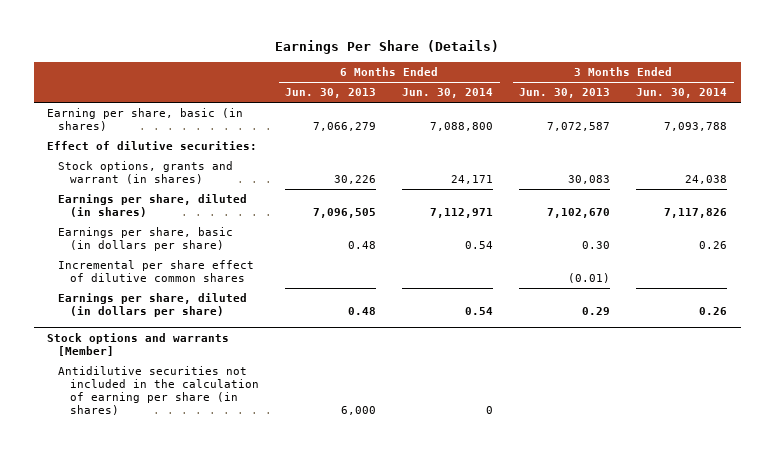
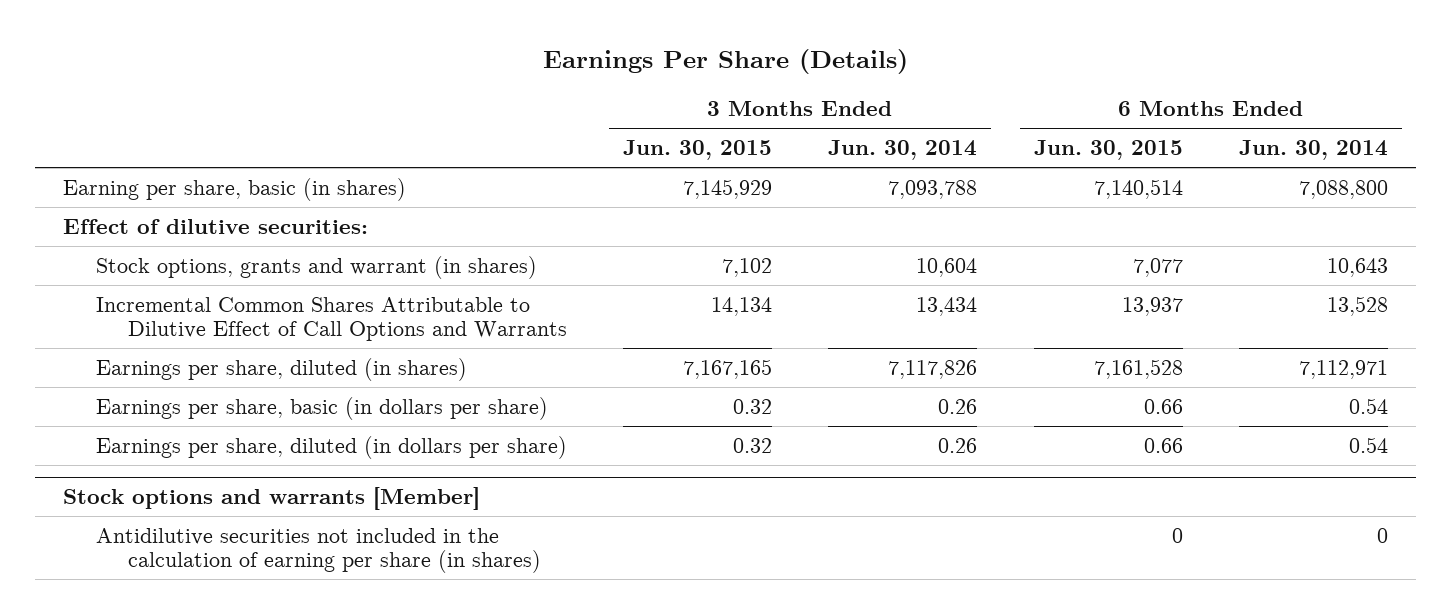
- | 6 Months Ended Jun. 30, 2013 | 6 Months Ended Jun. 30, 2014 | 3 Months Ended Jun. 30, 2013 | 3 Months Ended Jun. 30, 2014
+ | 3 Months Ended Jun. 30, 2015 | 3 Months Ended Jun. 30, 2014 | 6 Months Ended Jun. 30, 2015 | 6 Months Ended Jun. 30, 2014
- Stock options, grants and warrant (in shares) | 30,226 | 24,171 | 30,083 | 24,038
+ Stock options, grants and warrant (in shares) | 7,102 | 10,604 | 7,077 | 10,643
+ Incremental Common Shares Attributable to Dilutive Effect of Call Options and Warrants | 14,134 | 13,434 | 13,937 | 13,528
- Incremental per share effect of dilutive common shares | | | (0.01) |

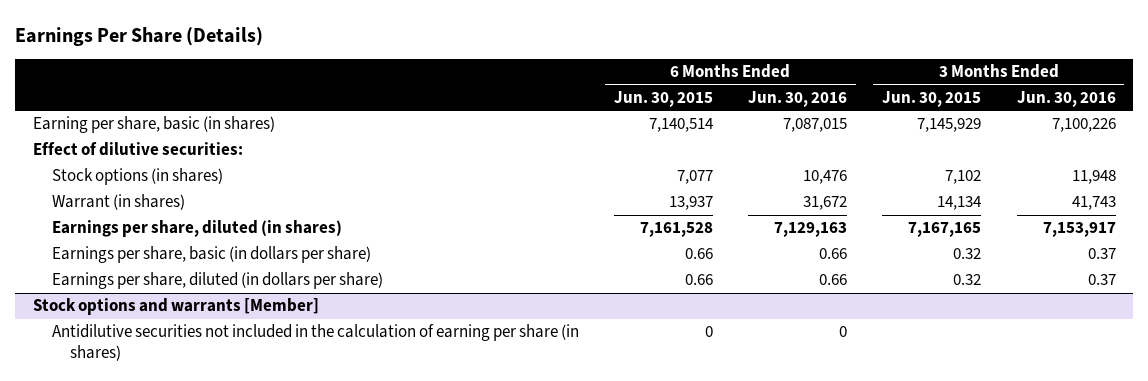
- | 3 Months Ended Jun. 30, 2015 | 3 Months Ended Jun. 30, 2014 | 6 Months Ended Jun. 30, 2015 | 6 Months Ended Jun. 30, 2014
+ | 6 Months Ended Jun. 30, 2015 | 6 Months Ended Jun. 30, 2016 | 3 Months Ended Jun. 30, 2015 | 3 Months Ended Jun. 30, 2016
- Stock options, grants and warrant (in shares) | 7,102 | 10,604 | 7,077 | 10,643
- Incremental Common Shares Attributable to Dilutive Effect of Call Options and Warrants | 14,134 | 13,434 | 13,937 | 13,528
+ Stock options (in shares) | 7,077 | 10,476 | 7,102 | 11,948
+ Warrant (in shares) | 13,937 | 31,672 | 14,134 | 41,743

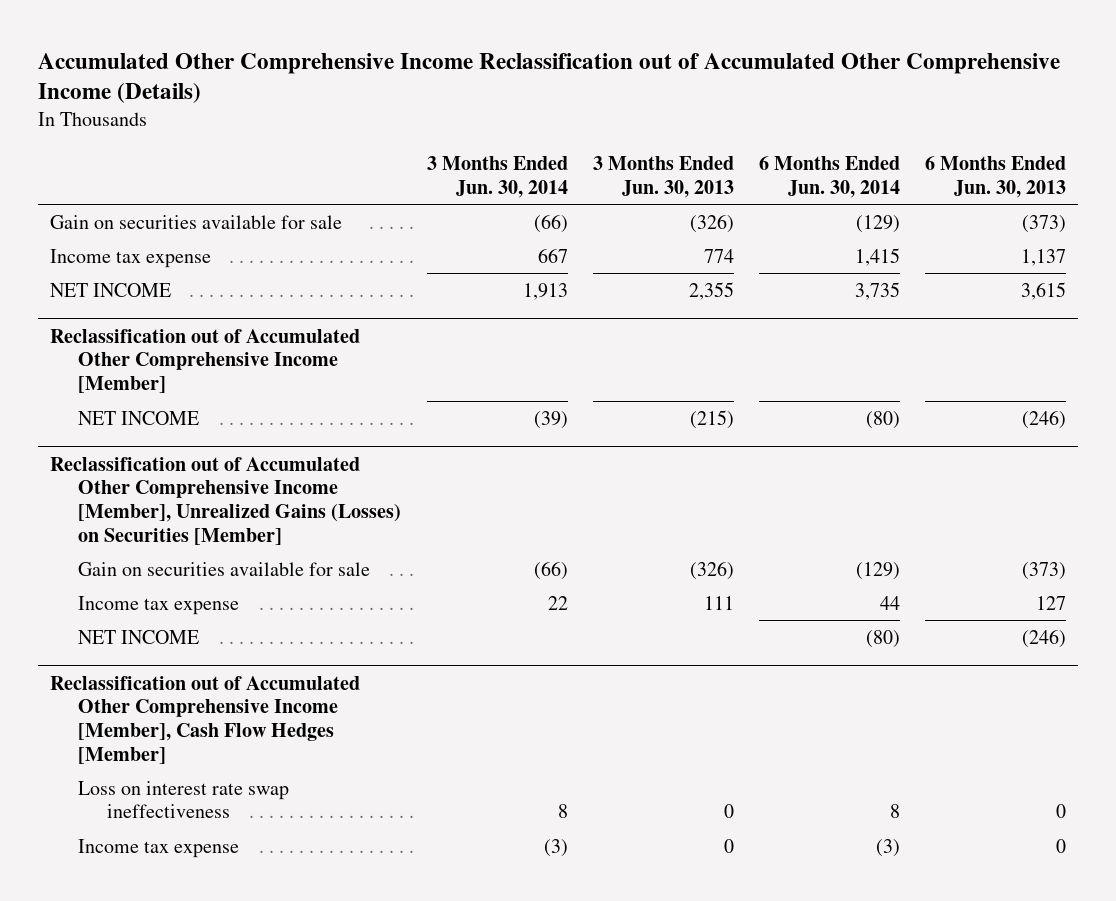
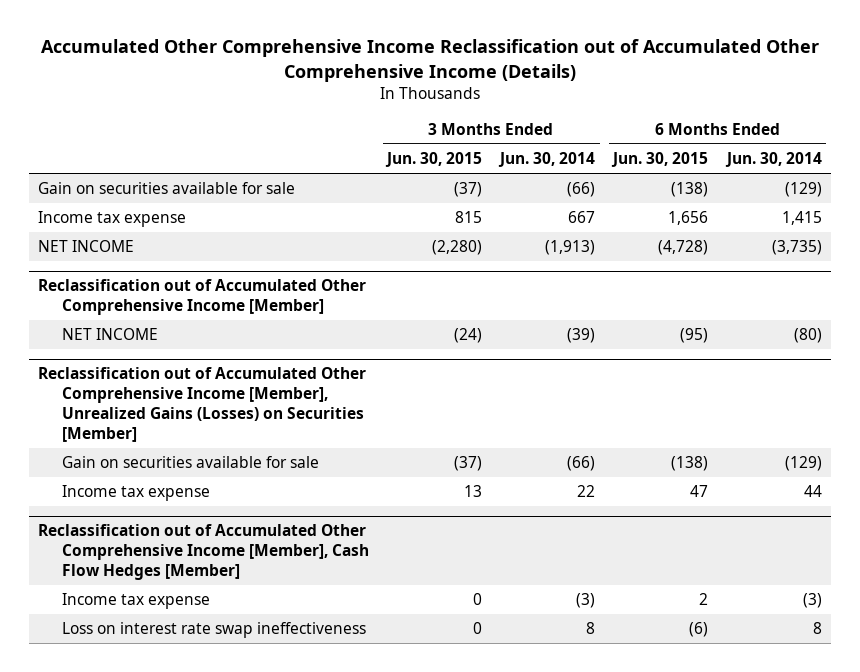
- | 3 Months Ended Jun. 30, 2014 | 3 Months Ended Jun. 30, 2013 | 6 Months Ended Jun. 30, 2014 | 6 Months Ended Jun. 30, 2013
+ | 3 Months Ended Jun. 30, 2015 | 3 Months Ended Jun. 30, 2014 | 6 Months Ended Jun. 30, 2015 | 6 Months Ended Jun. 30, 2014
- NET INCOME | 1,913 | 2,355 | 3,735 | 3,615
+ NET INCOME | (2,280) | (1,913) | (4,728) | (3,735)
@ Reclassification out of Accumulated Other Comprehensive Income [Member], Unrealized Gains (Losses) on Securities [Member]
- NET INCOME | | | (80) | (246)
@ Reclassification out of Accumulated Other Comprehensive Income [Member], Cash Flow Hedges [Member]
moved down: Loss on interest rate swap ineffectiveness | 0 | 8 | (6) | 8

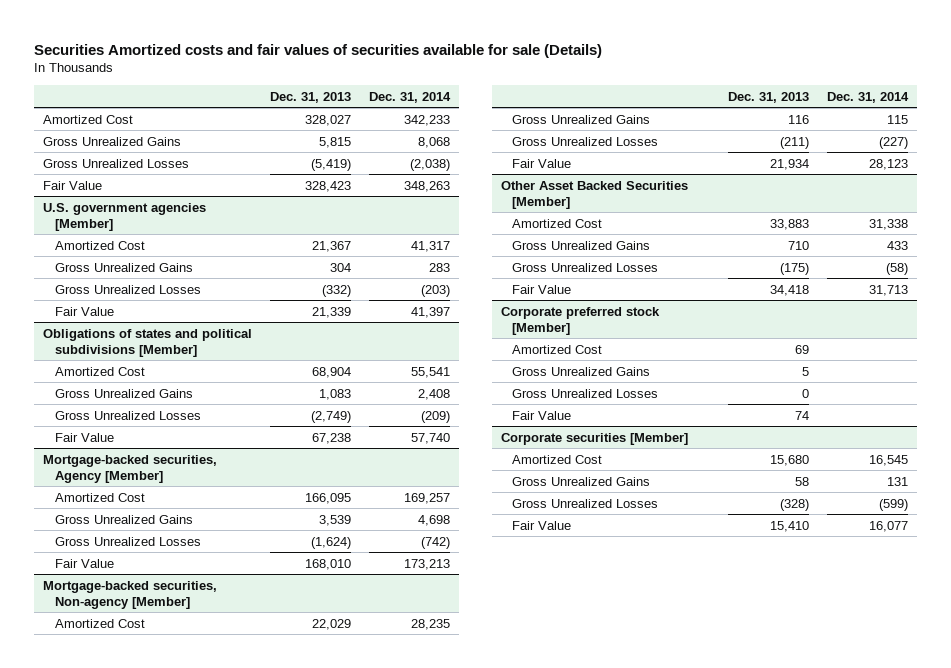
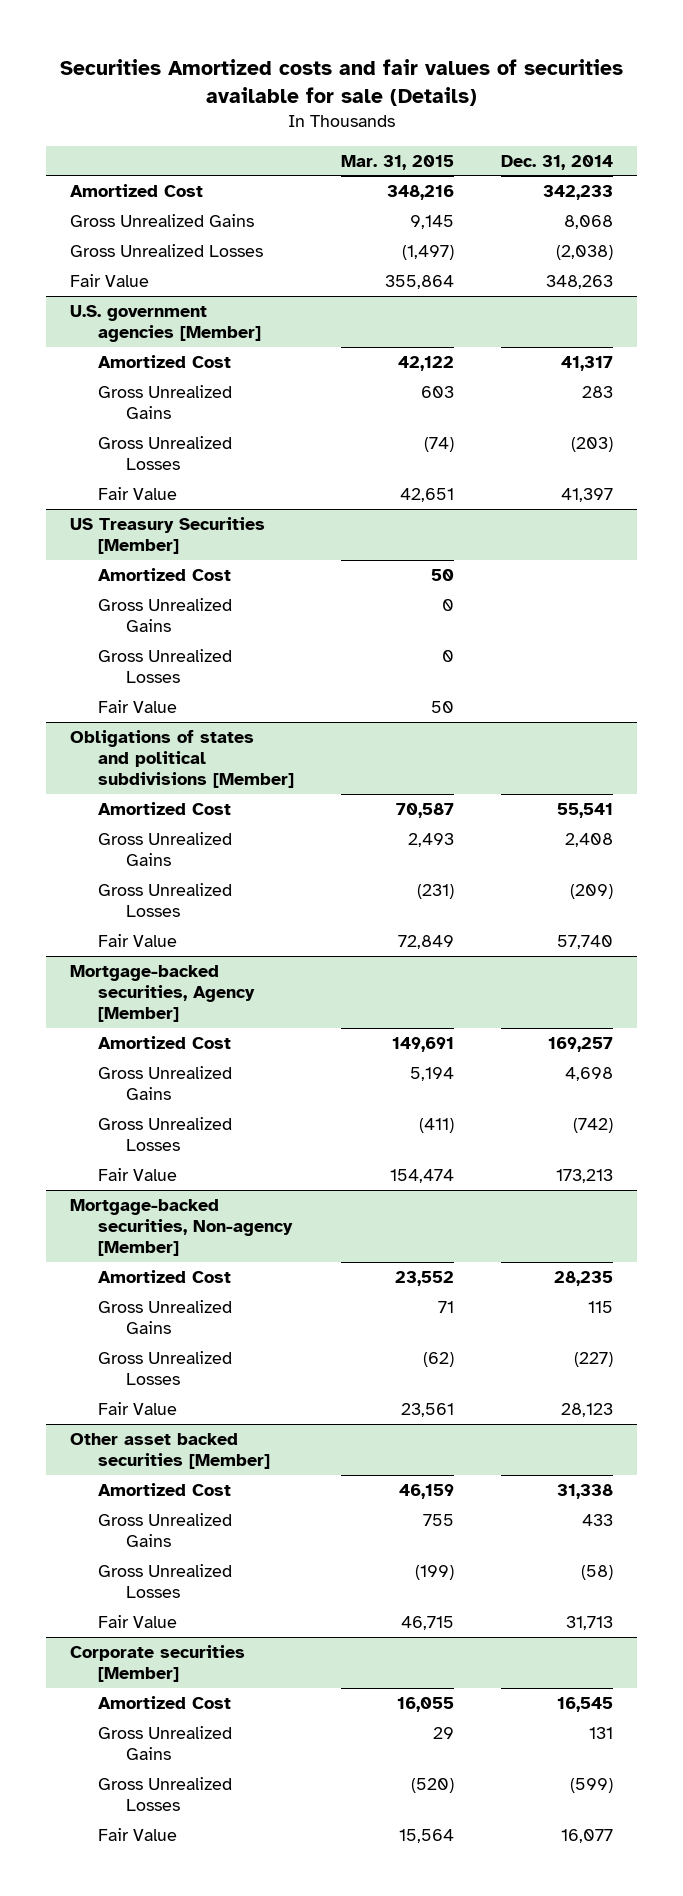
- | Dec. 31, 2013 | Dec. 31, 2014
+ | Mar. 31, 2015 | Dec. 31, 2014
+ US Treasury Securities [Member]
+ Amortized Cost | 50 |
+ Gross Unrealized Gains | 0 |
+ Gross Unrealized Losses | 0 |
+ Fair Value | 50 |
- Other Asset Backed Securities [Member]
+ Other asset backed securities [Member]
- Corporate preferred stock [Member]
- Amortized Cost | 69 |
- Gross Unrealized Gains | 5 |
- Gross Unrealized Losses | 0 |
- Fair Value | 74 |

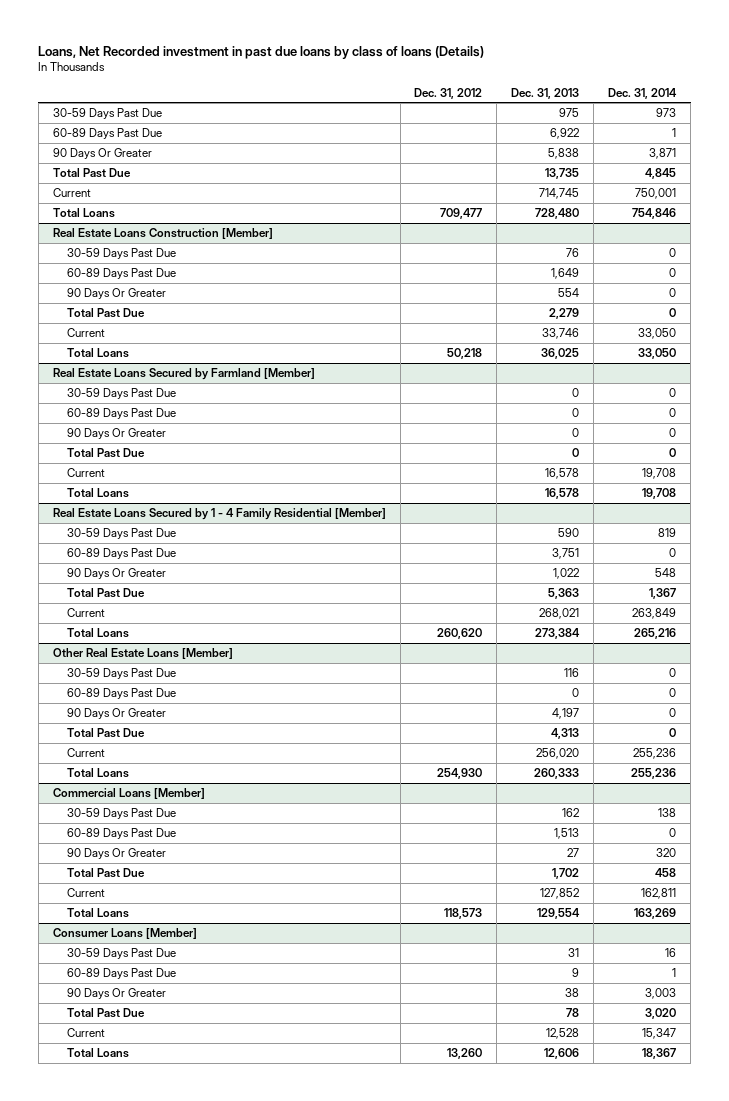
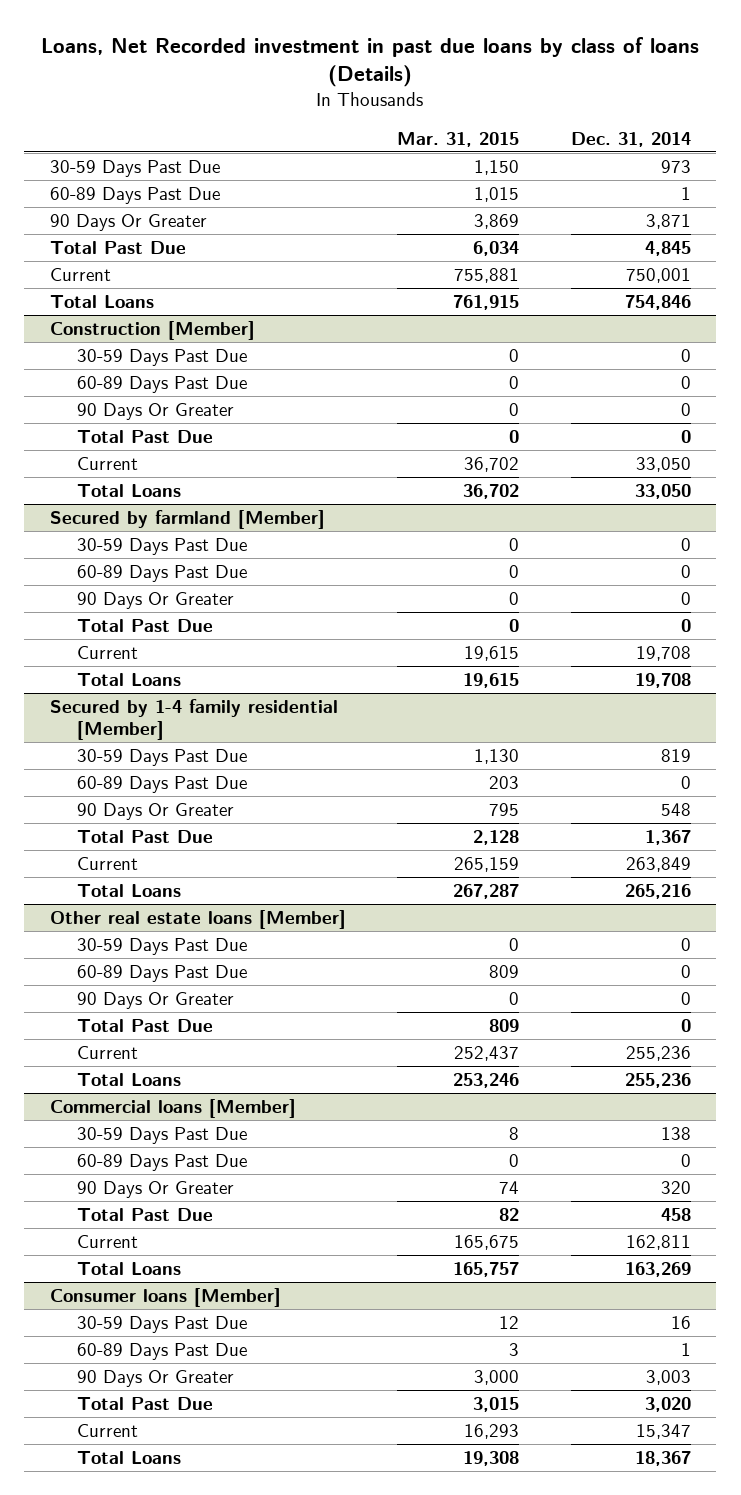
- | Dec. 31, 2012 | Dec. 31, 2013 | Dec. 31, 2014
+ | Mar. 31, 2015 | Dec. 31, 2014
- Real Estate Loans Construction [Member]
+ Construction [Member]
- Real Estate Loans Secured by Farmland [Member]
+ Secured by farmland [Member]
- Real Estate Loans Secured by 1 - 4 Family Residential [Member]
+ Secured by 1-4 family residential [Member]
- Other Real Estate Loans [Member]
+ Other real estate loans [Member]
- Commercial Loans [Member]
+ Commercial loans [Member]
- Consumer Loans [Member]
+ Consumer loans [Member]

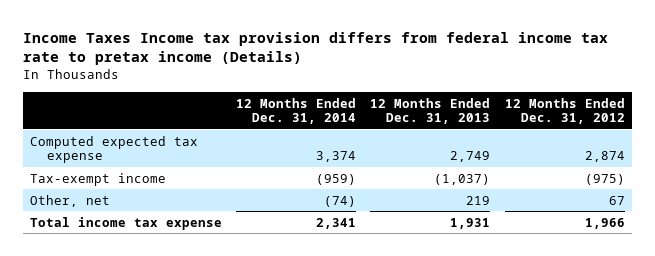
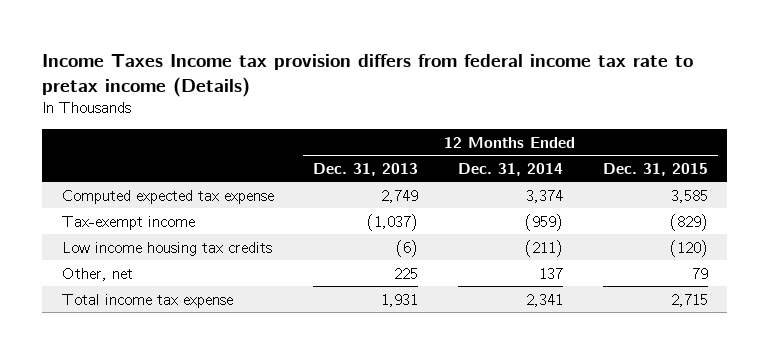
- | 12 Months Ended Dec. 31, 2014 | 12 Months Ended Dec. 31, 2013 | 12 Months Ended Dec. 31, 2012
+ | 12 Months Ended Dec. 31, 2013 | 12 Months Ended Dec. 31, 2014 | 12 Months Ended Dec. 31, 2015
- Other, net | (74) | 219 | 67
+ Low income housing tax credits | (6) | (211) | (120)
+ Other, net | 225 | 137 | 79

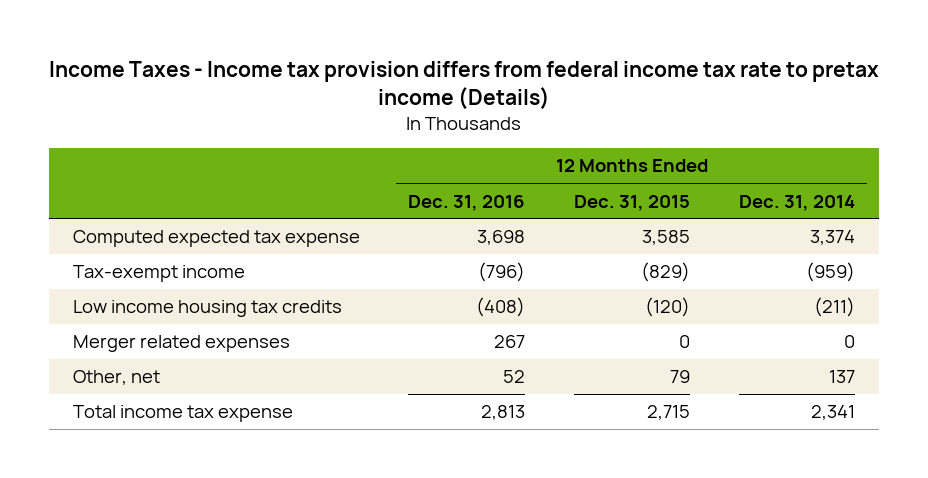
- Income Taxes Income tax provision differs from federal income tax rate to pretax income (Details)
+ Income Taxes - Income tax provision differs from federal income tax rate to pretax income (Details)
- | 12 Months Ended Dec. 31, 2013 | 12 Months Ended Dec. 31, 2014 | 12 Months Ended Dec. 31, 2015
+ | 12 Months Ended Dec. 31, 2016 | 12 Months Ended Dec. 31, 2015 | 12 Months Ended Dec. 31, 2014
+ Merger related expenses | 267 | 0 | 0

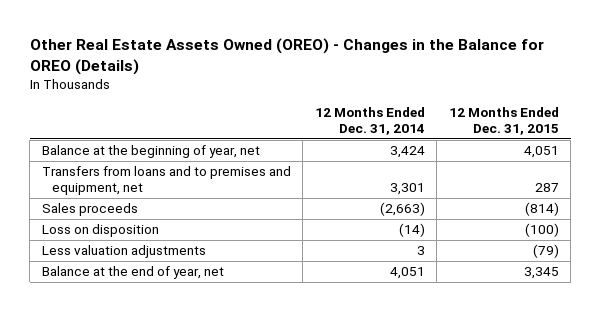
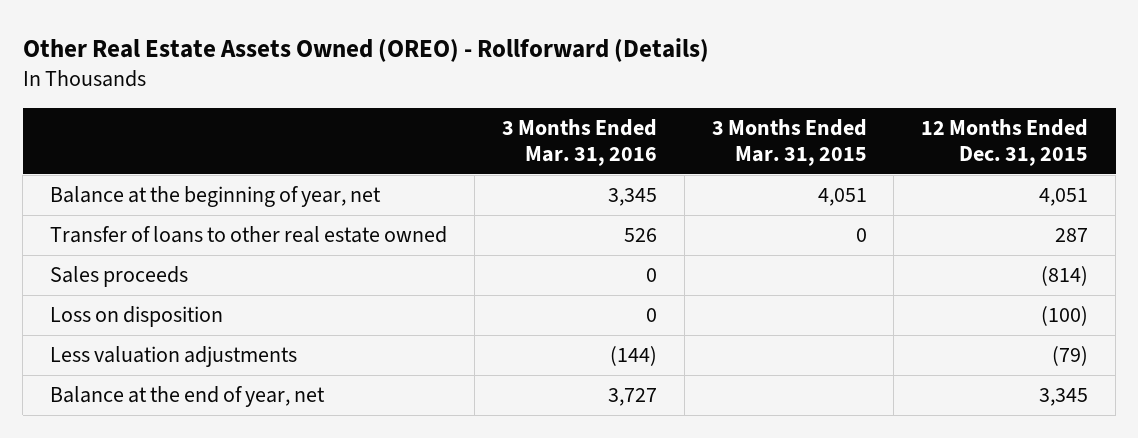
- Other Real Estate Assets Owned (OREO) - Changes in the Balance for OREO (Details)
+ Other Real Estate Assets Owned (OREO) - Rollforward (Details)
- | 12 Months Ended Dec. 31, 2014 | 12 Months Ended Dec. 31, 2015
+ | 3 Months Ended Mar. 31, 2016 | 3 Months Ended Mar. 31, 2015 | 12 Months Ended Dec. 31, 2015
- Transfers from loans and to premises and equipment, net | 3,301 | 287
+ Transfer of loans to other real estate owned | 526 | 0 | 287

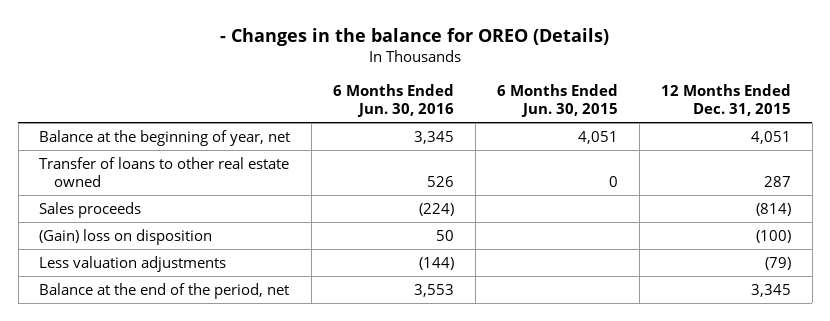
- Other Real Estate Assets Owned (OREO) - Rollforward (Details)
+ - Changes in the balance for OREO (Details)
- | 3 Months Ended Mar. 31, 2016 | 3 Months Ended Mar. 31, 2015 | 12 Months Ended Dec. 31, 2015
+ | 6 Months Ended Jun. 30, 2016 | 6 Months Ended Jun. 30, 2015 | 12 Months Ended Dec. 31, 2015
- Loss on disposition | 0 | | (100)
+ (Gain) loss on disposition | 50 | | (100)
- Balance at the end of year, net | 3,727 | | 3,345
+ Balance at the end of the period, net | 3,553 | | 3,345

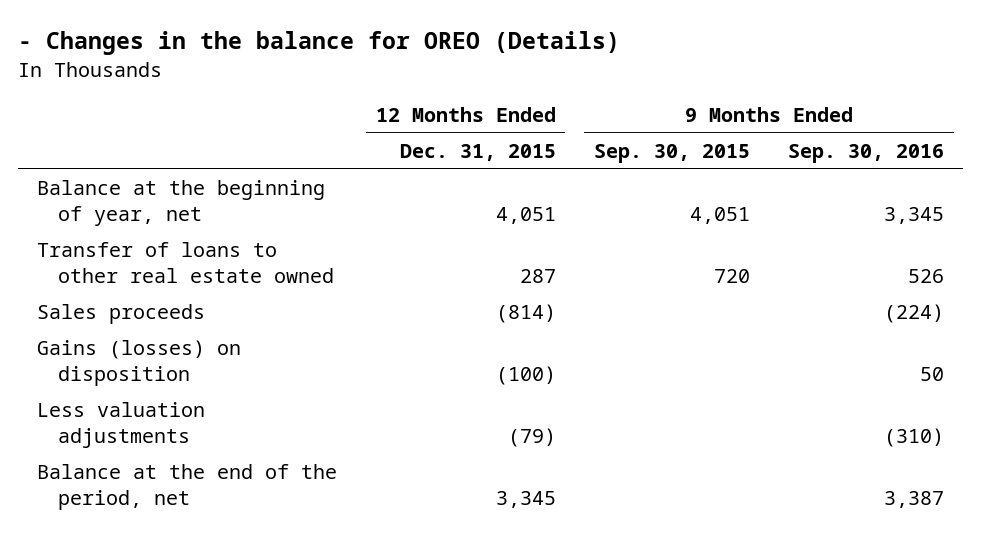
- | 6 Months Ended Jun. 30, 2016 | 6 Months Ended Jun. 30, 2015 | 12 Months Ended Dec. 31, 2015
+ | 12 Months Ended Dec. 31, 2015 | 9 Months Ended Sep. 30, 2015 | 9 Months Ended Sep. 30, 2016
- (Gain) loss on disposition | 50 | | (100)
+ Gains (losses) on disposition | (100) | | 50

